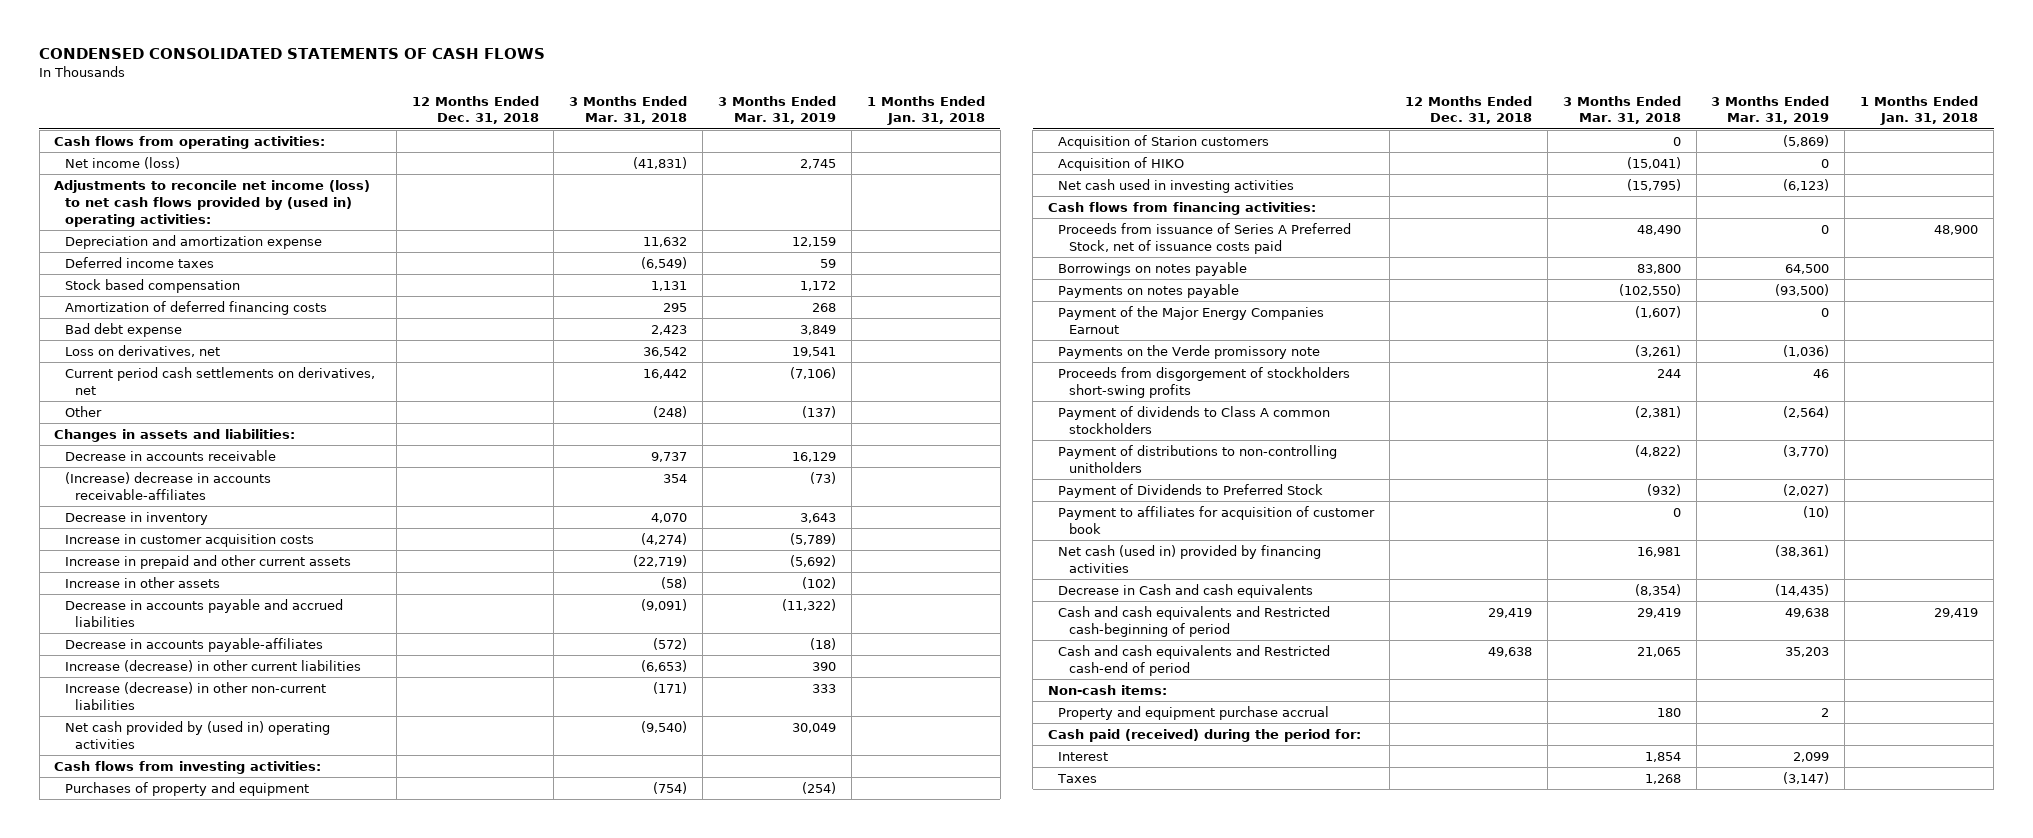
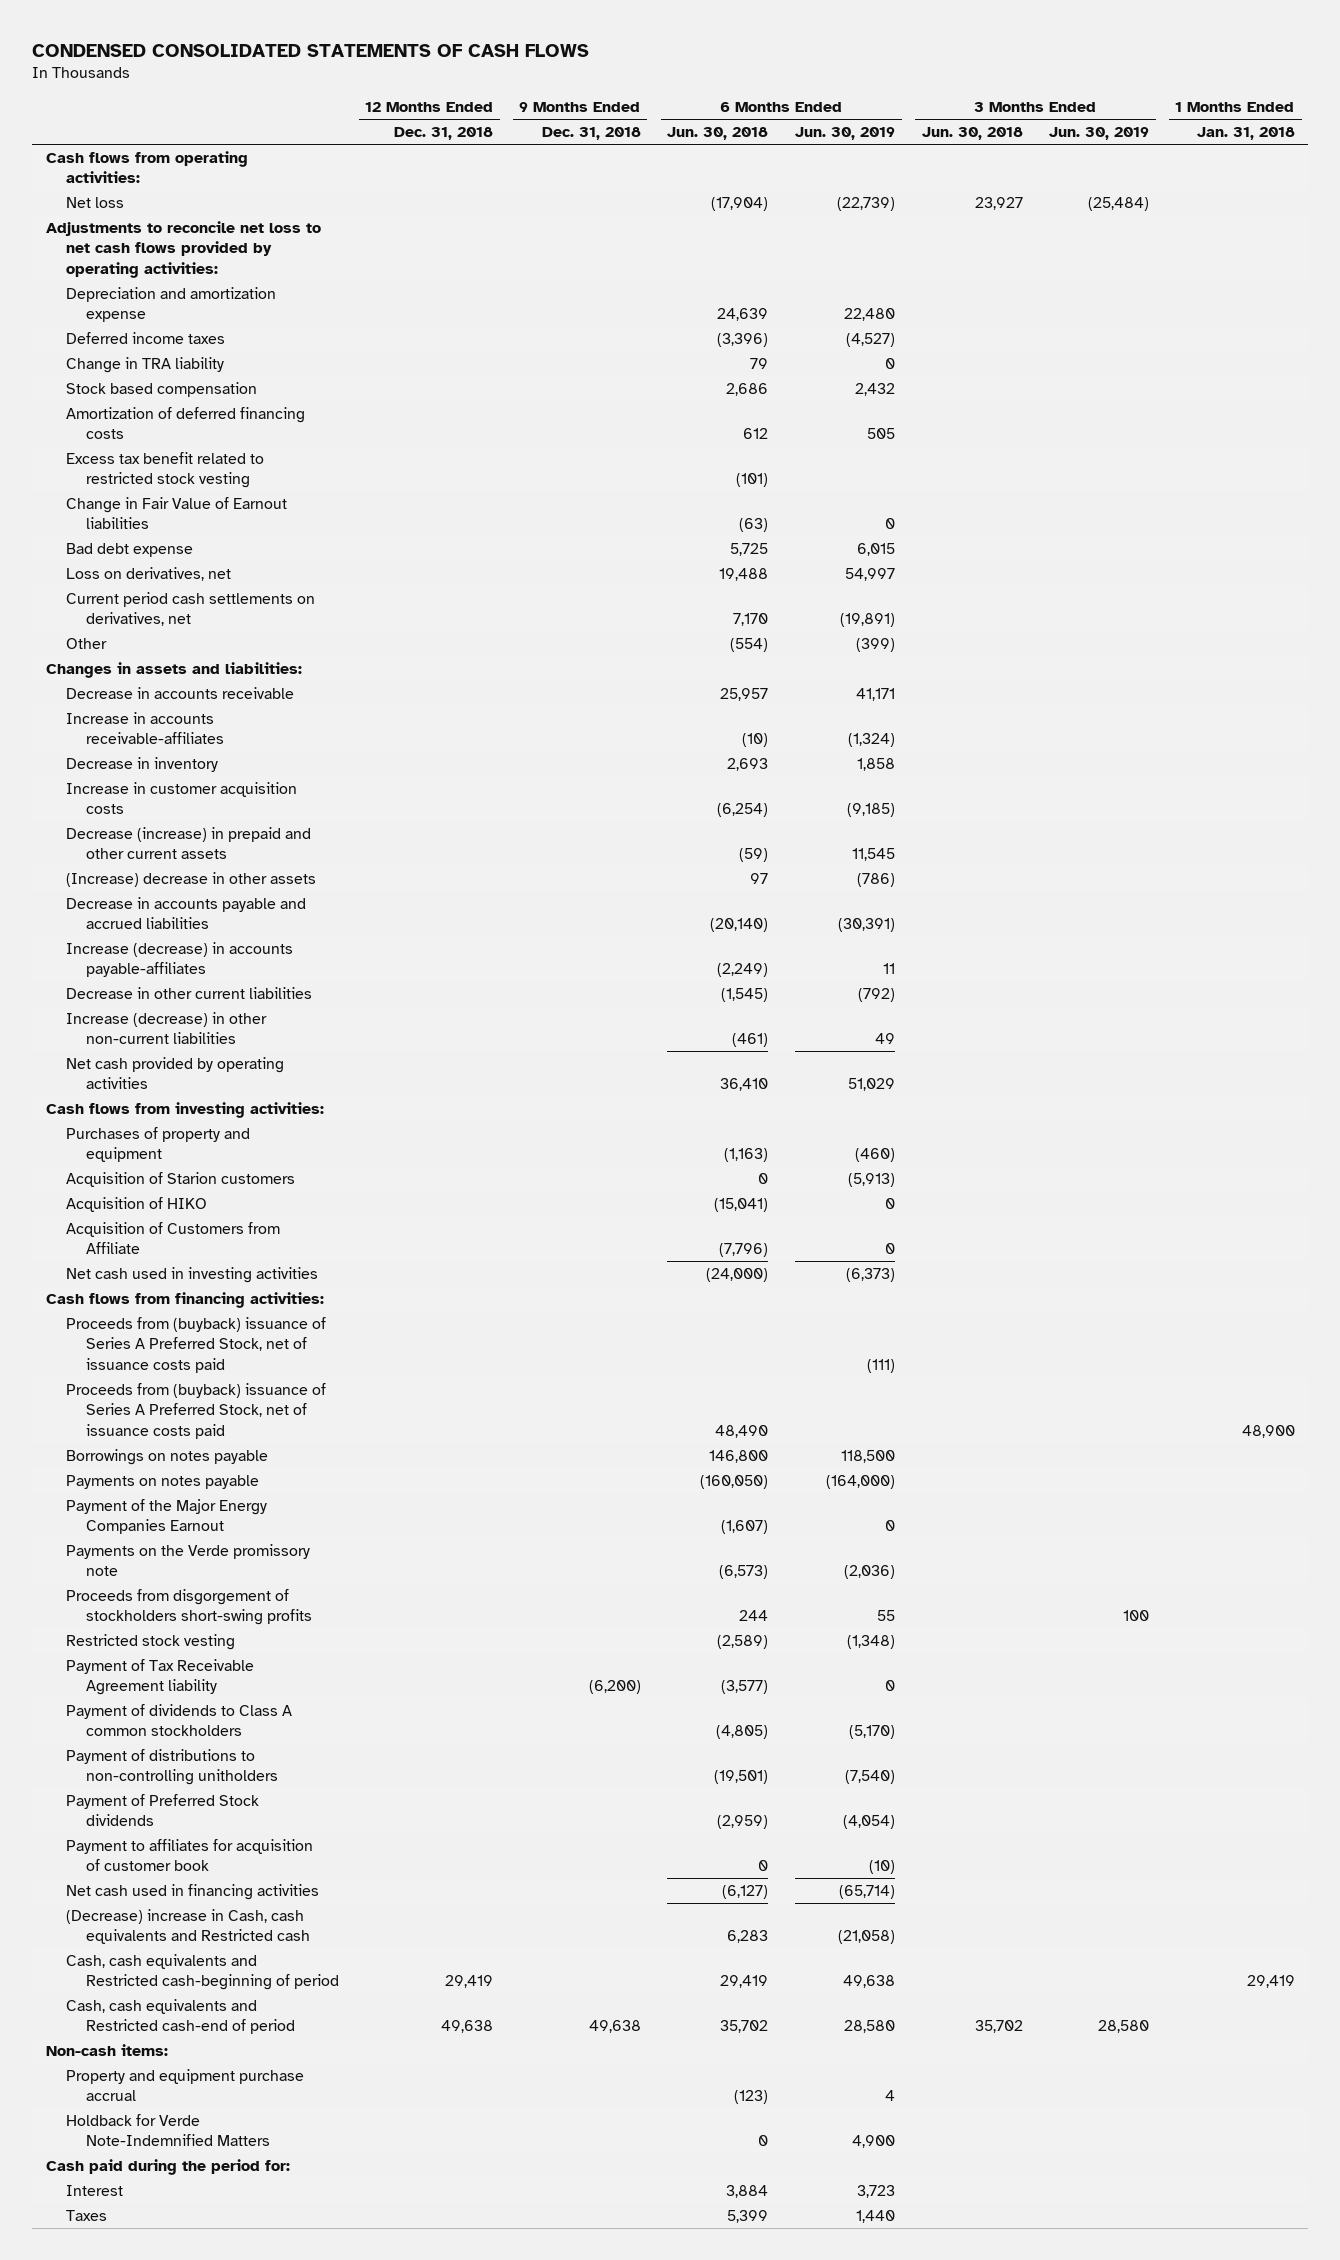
- | 12 Months Ended Dec. 31, 2018 | 3 Months Ended Mar. 31, 2018 | 3 Months Ended Mar. 31, 2019 | 1 Months Ended Jan. 31, 2018
+ | 12 Months Ended Dec. 31, 2018 | 9 Months Ended Dec. 31, 2018 | 6 Months Ended Jun. 30, 2018 | 6 Months Ended Jun. 30, 2019 | 3 Months Ended Jun. 30, 2018 | 3 Months Ended Jun. 30, 2019 | 1 Months Ended Jan. 31, 2018
- Net income (loss) | | (41,831) | 2,745 |
- Adjustments to reconcile net income (loss) to net cash flows provided by (used in) operating activities:
+ Net loss | | | (17,904) | (22,739) | 23,927 | (25,484) |
+ Adjustments to reconcile net loss to net cash flows provided by operating activities:
+ Change in TRA liability | | | 79 | 0 | | |
+ Excess tax benefit related to restricted stock vesting | | | (101) | | | |
+ Change in Fair Value of Earnout liabilities | | | (63) | 0 | | |
- (Increase) decrease in accounts receivable-affiliates | | 354 | (73) |
+ Increase in accounts receivable-affiliates | | | (10) | (1,324) | | |
- Increase in prepaid and other current assets | | (22,719) | (5,692) |
- Increase in other assets | | (58) | (102) |
+ Decrease (increase) in prepaid and other current assets | | | (59) | 11,545 | | |
+ (Increase) decrease in other assets | | | 97 | (786) | | |
- Decrease in accounts payable-affiliates | | (572) | (18) |
- Increase (decrease) in other current liabilities | | (6,653) | 390 |
+ Increase (decrease) in accounts payable-affiliates | | | (2,249) | 11 | | |
+ Decrease in other current liabilities | | | (1,545) | (792) | | |
- Net cash provided by (used in) operating activities | | (9,540) | 30,049 |
+ Net cash provided by operating activities | | | 36,410 | 51,029 | | |
+ Acquisition of Customers from Affiliate | | | (7,796) | 0 | | |
- Proceeds from issuance of Series A Preferred Stock, net of issuance costs paid | | 48,490 | 0 | 48,900
+ Proceeds from (buyback) issuance of Series A Preferred Stock, net of issuance costs paid | | | | (111) | | |
+ Proceeds from (buyback) issuance of Series A Preferred Stock, net of issuance costs paid | | | 48,490 | | | | 48,900
+ Restricted stock vesting | | | (2,589) | (1,348) | | |
+ Payment of Tax Receivable Agreement liability | | (6,200) | (3,577) | 0 | | |
- Payment of Dividends to Preferred Stock | | (932) | (2,027) |
+ Payment of Preferred Stock dividends | | | (2,959) | (4,054) | | |
- Net cash (used in) provided by financing activities | | 16,981 | (38,361) |
- Decrease in Cash and cash equivalents | | (8,354) | (14,435) |
- Cash and cash equivalents and Restricted cash-beginning of period | 29,419 | 29,419 | 49,638 | 29,419
- Cash and cash equivalents and Restricted cash-end of period | 49,638 | 21,065 | 35,203 |
+ Net cash used in financing activities | | | (6,127) | (65,714) | | |
+ (Decrease) increase in Cash, cash equivalents and Restricted cash | | | 6,283 | (21,058) | | |
+ Cash, cash equivalents and Restricted cash-beginning of period | 29,419 | | 29,419 | 49,638 | | | 29,419
+ Cash, cash equivalents and Restricted cash-end of period | 49,638 | 49,638 | 35,702 | 28,580 | 35,702 | 28,580 |
- Cash paid (received) during the period for:
+ Holdback for Verde Note-Indemnified Matters | | | 0 | 4,900 | | |
+ Cash paid during the period for:

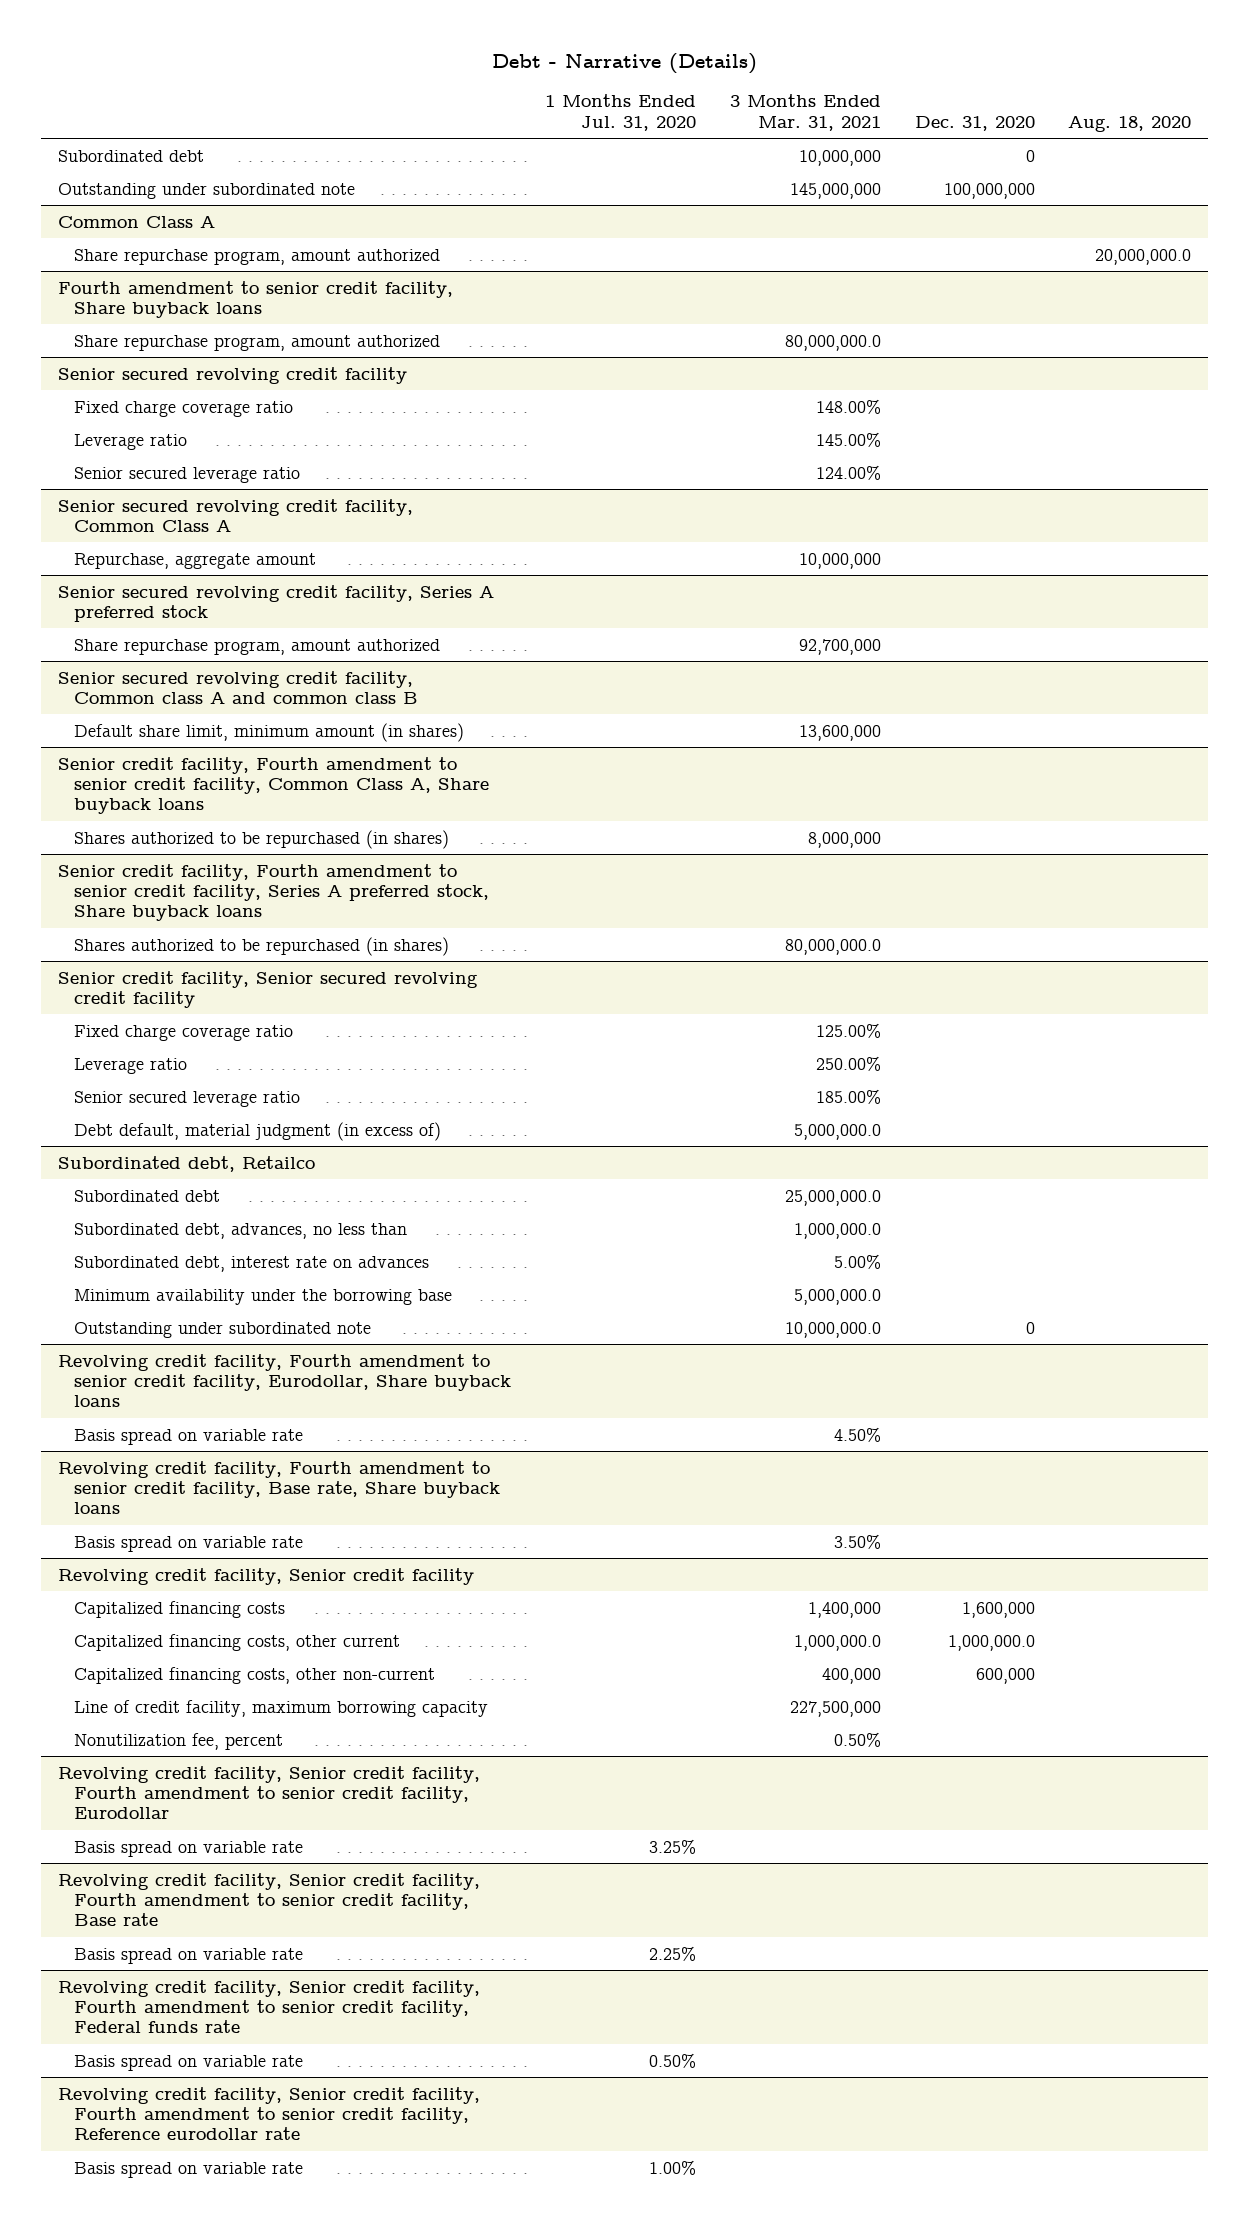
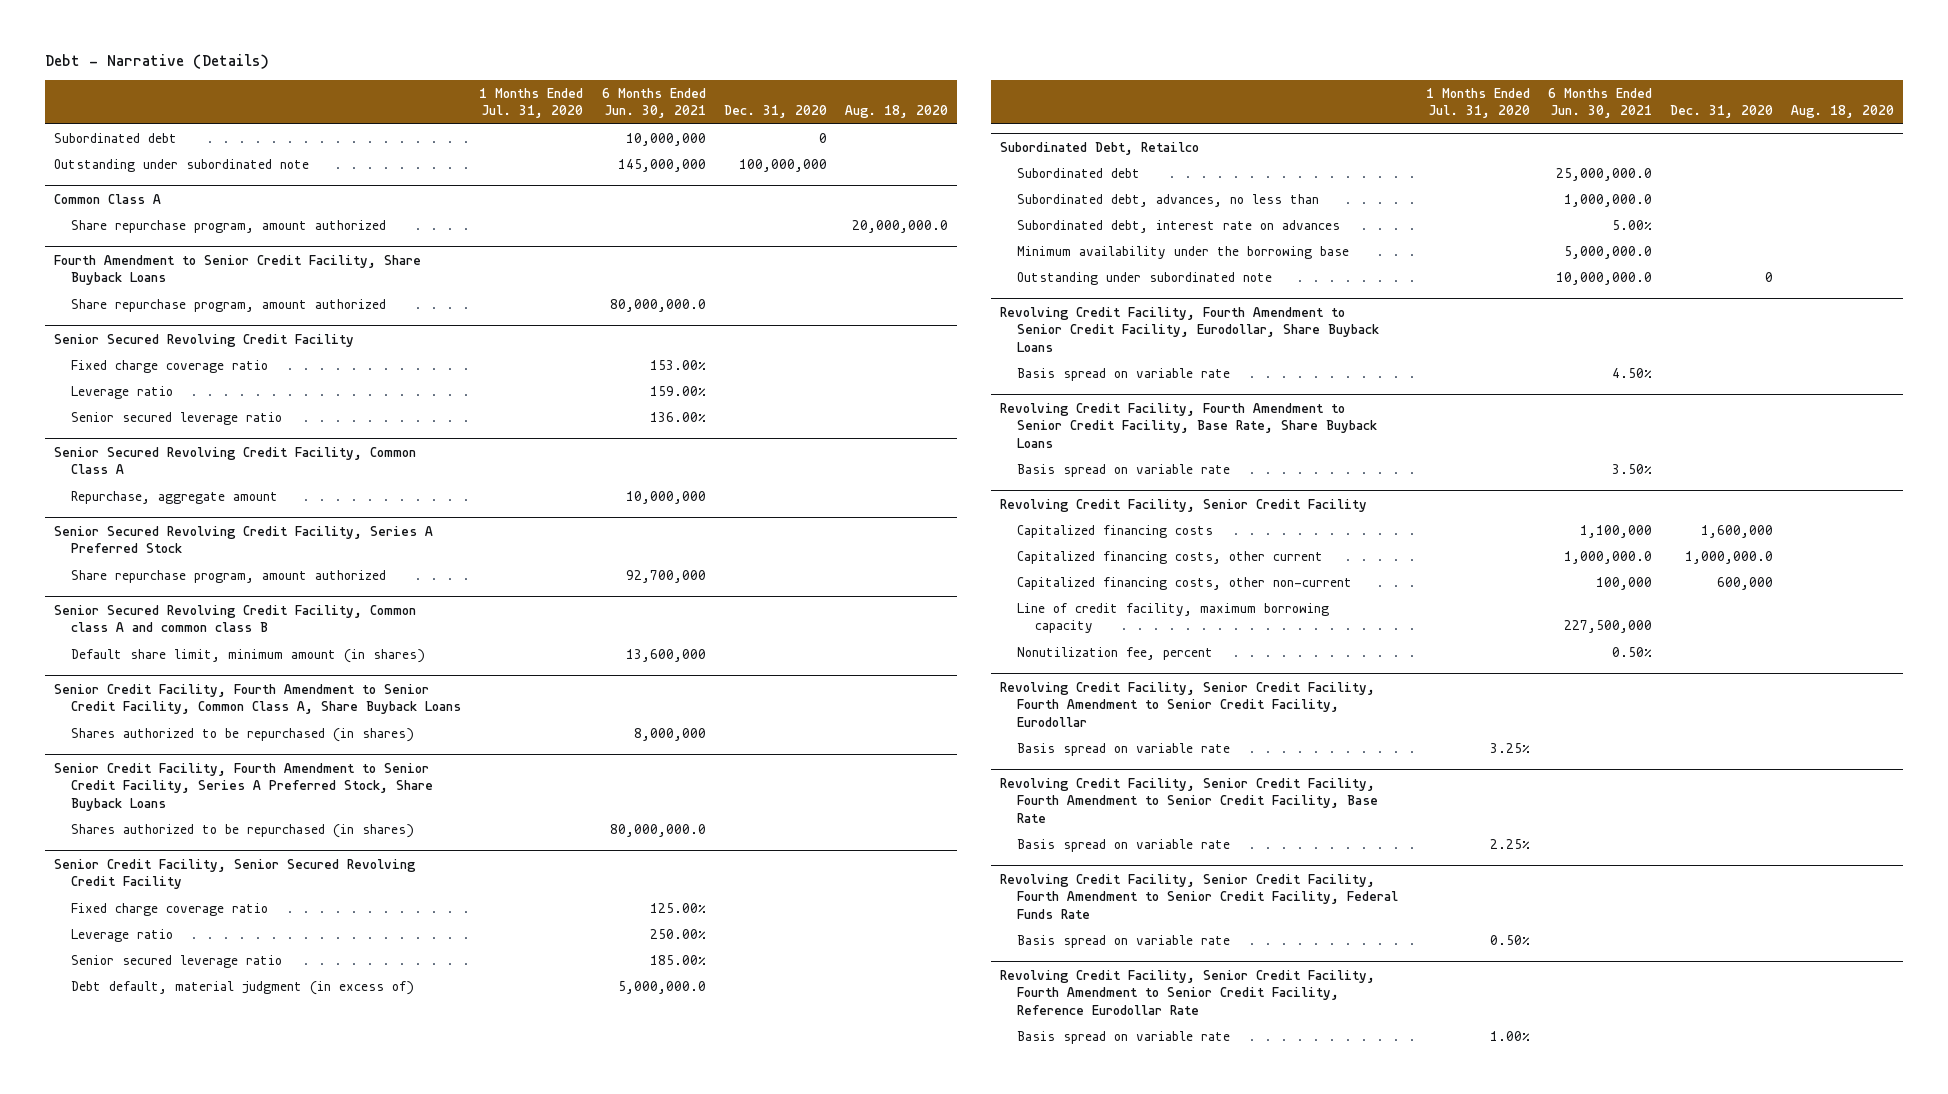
- | 1 Months Ended Jul. 31, 2020 | 3 Months Ended Mar. 31, 2021 | Dec. 31, 2020 | Aug. 18, 2020
+ | 1 Months Ended Jul. 31, 2020 | 6 Months Ended Jun. 30, 2021 | Dec. 31, 2020 | Aug. 18, 2020
- Fourth amendment to senior credit facility, Share buyback loans
+ Fourth Amendment to Senior Credit Facility, Share Buyback Loans
- Senior secured revolving credit facility
+ Senior Secured Revolving Credit Facility
- Senior secured revolving credit facility, Common Class A
+ Senior Secured Revolving Credit Facility, Common Class A
- Senior secured revolving credit facility, Series A preferred stock
+ Senior Secured Revolving Credit Facility, Series A Preferred Stock
- Senior secured revolving credit facility, Common class A and common class B
+ Senior Secured Revolving Credit Facility, Common class A and common class B
- Senior credit facility, Fourth amendment to senior credit facility, Common Class A, Share buyback loans
+ Senior Credit Facility, Fourth Amendment to Senior Credit Facility, Common Class A, Share Buyback Loans
- Senior credit facility, Fourth amendment to senior credit facility, Series A preferred stock, Share buyback loans
+ Senior Credit Facility, Fourth Amendment to Senior Credit Facility, Series A Preferred Stock, Share Buyback Loans
- Senior credit facility, Senior secured revolving credit facility
+ Senior Credit Facility, Senior Secured Revolving Credit Facility
- Subordinated debt, Retailco
+ Subordinated Debt, Retailco
- Revolving credit facility, Fourth amendment to senior credit facility, Eurodollar, Share buyback loans
+ Revolving Credit Facility, Fourth Amendment to Senior Credit Facility, Eurodollar, Share Buyback Loans
- Revolving credit facility, Fourth amendment to senior credit facility, Base rate, Share buyback loans
+ Revolving Credit Facility, Fourth Amendment to Senior Credit Facility, Base Rate, Share Buyback Loans
- Revolving credit facility, Senior credit facility
+ Revolving Credit Facility, Senior Credit Facility
- Revolving credit facility, Senior credit facility, Fourth amendment to senior credit facility, Eurodollar
+ Revolving Credit Facility, Senior Credit Facility, Fourth Amendment to Senior Credit Facility, Eurodollar
- Revolving credit facility, Senior credit facility, Fourth amendment to senior credit facility, Base rate
+ Revolving Credit Facility, Senior Credit Facility, Fourth Amendment to Senior Credit Facility, Base Rate
- Revolving credit facility, Senior credit facility, Fourth amendment to senior credit facility, Federal funds rate
+ Revolving Credit Facility, Senior Credit Facility, Fourth Amendment to Senior Credit Facility, Federal Funds Rate
- Revolving credit facility, Senior credit facility, Fourth amendment to senior credit facility, Reference eurodollar rate
+ Revolving Credit Facility, Senior Credit Facility, Fourth Amendment to Senior Credit Facility, Reference Eurodollar Rate

